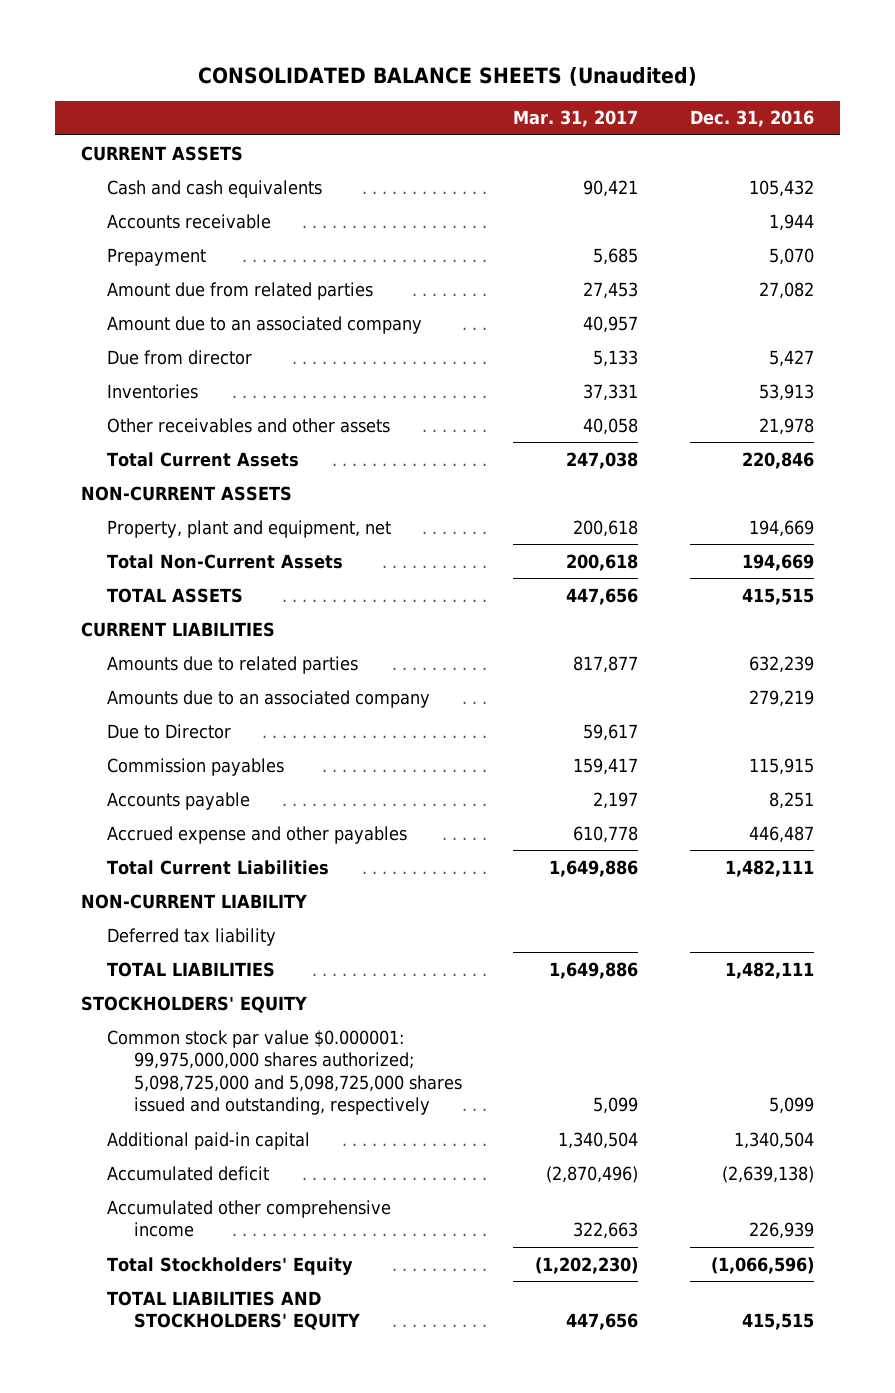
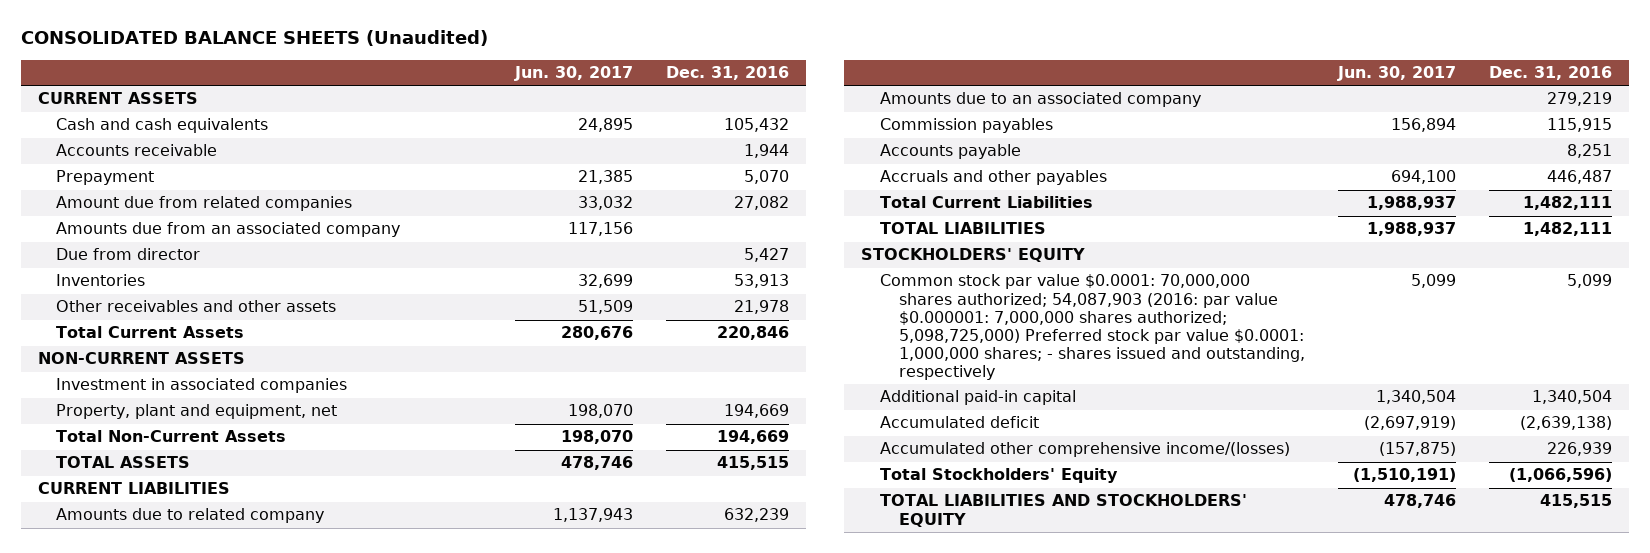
- | Mar. 31, 2017 | Dec. 31, 2016
+ | Jun. 30, 2017 | Dec. 31, 2016
- Amount due from related parties | 27,453 | 27,082
- Amount due to an associated company | 40,957 |
+ Amount due from related companies | 33,032 | 27,082
+ Amounts due from an associated company | 117,156 |
+ Investment in associated companies
- Amounts due to related parties | 817,877 | 632,239
+ Amounts due to related company | 1,137,943 | 632,239
- Due to Director | 59,617 |
- Accrued expense and other payables | 610,778 | 446,487
+ Accruals and other payables | 694,100 | 446,487
- NON-CURRENT LIABILITY
- Deferred tax liability
- Common stock par value $0.000001: 99,975,000,000 shares authorized; 5,098,725,000 and 5,098,725,000 shares issued and outstanding, respectively | 5,099 | 5,099
+ Common stock par value $0.0001: 70,000,000 shares authorized; 54,087,903 (2016: par value $0.000001: 7,000,000 shares authorized; 5,098,725,000) Preferred stock par value $0.0001: 1,000,000 shares; - shares issued and outstanding, respectively | 5,099 | 5,099
- Accumulated other comprehensive income | 322,663 | 226,939
+ Accumulated other comprehensive income/(losses) | (157,875) | 226,939

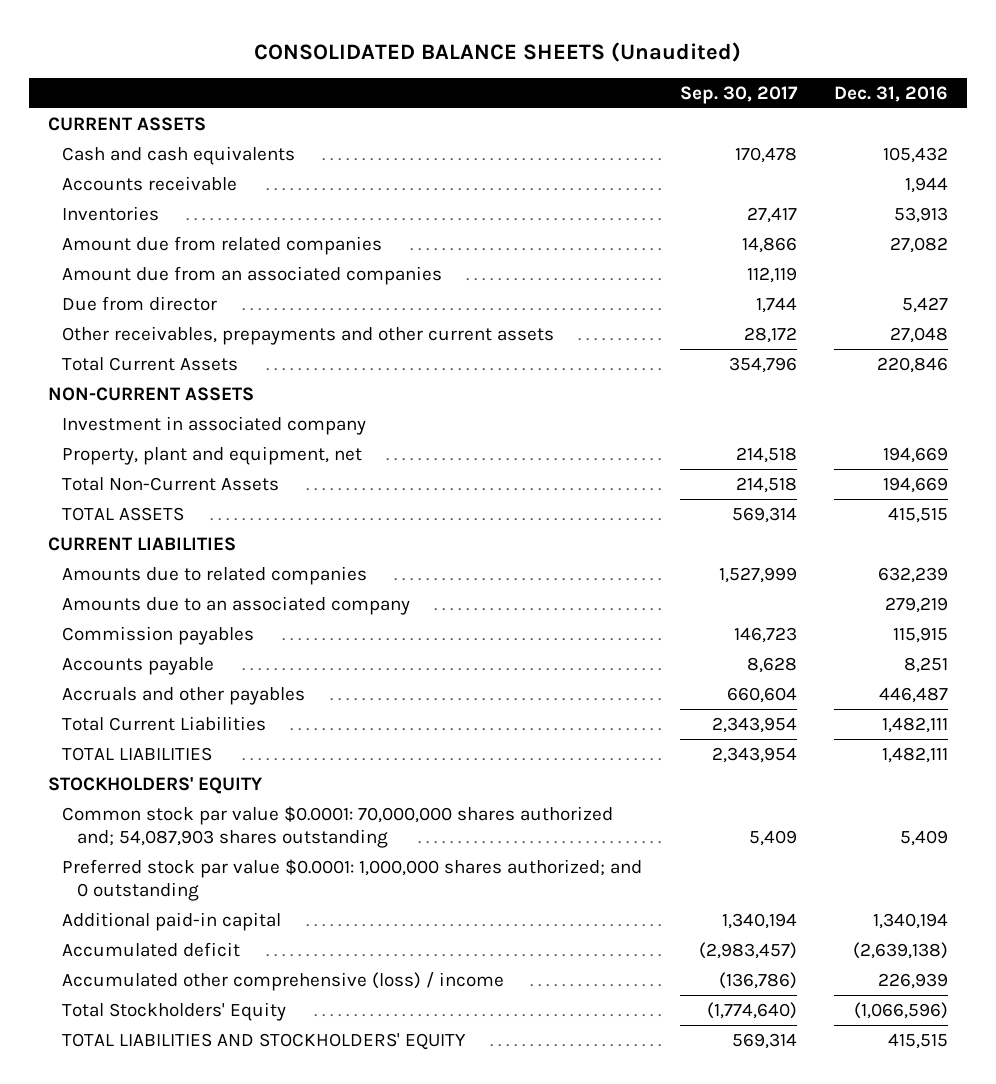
- | Jun. 30, 2017 | Dec. 31, 2016
+ | Sep. 30, 2017 | Dec. 31, 2016
- Prepayment | 21,385 | 5,070
moved up: Inventories | 27,417 | 53,913
- Amounts due from an associated company | 117,156 |
+ Amount due from an associated companies | 112,119 |
- Other receivables and other assets | 51,509 | 21,978
+ Other receivables, prepayments and other current assets | 28,172 | 27,048
- Investment in associated companies
+ Investment in associated company
- Amounts due to related company | 1,137,943 | 632,239
+ Amounts due to related companies | 1,527,999 | 632,239
- Common stock par value $0.0001: 70,000,000 shares authorized; 54,087,903 (2016: par value $0.000001: 7,000,000 shares authorized; 5,098,725,000) Preferred stock par value $0.0001: 1,000,000 shares; - shares issued and outstanding, respectively | 5,099 | 5,099
- Additional paid-in capital | 1,340,504 | 1,340,504
+ Common stock par value $0.0001: 70,000,000 shares authorized and; 54,087,903 shares outstanding | 5,409 | 5,409
+ Preferred stock par value $0.0001: 1,000,000 shares authorized; and 0 outstanding
+ Additional paid-in capital | 1,340,194 | 1,340,194
- Accumulated other comprehensive income/(losses) | (157,875) | 226,939
+ Accumulated other comprehensive (loss) / income | (136,786) | 226,939

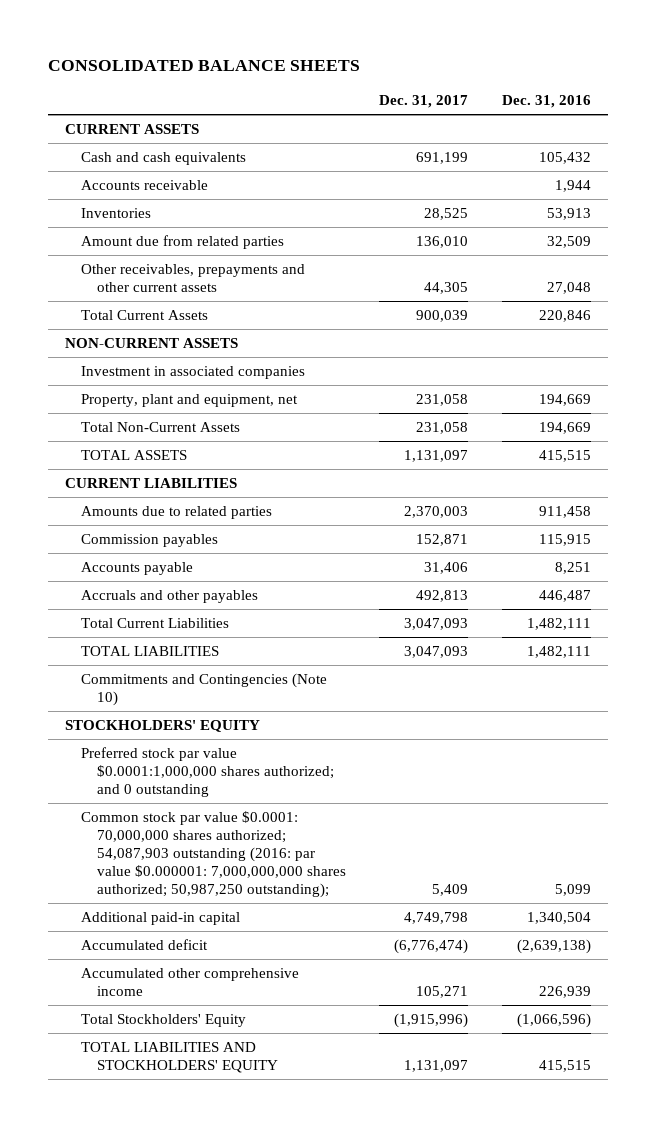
- CONSOLIDATED BALANCE SHEETS (Unaudited)
+ CONSOLIDATED BALANCE SHEETS
- | Sep. 30, 2017 | Dec. 31, 2016
+ | Dec. 31, 2017 | Dec. 31, 2016
- Amount due from related companies | 14,866 | 27,082
- Amount due from an associated companies | 112,119 |
- Due from director | 1,744 | 5,427
+ Amount due from related parties | 136,010 | 32,509
- Investment in associated company
+ Investment in associated companies
- Amounts due to related companies | 1,527,999 | 632,239
- Amounts due to an associated company | | 279,219
+ Amounts due to related parties | 2,370,003 | 911,458
+ Commitments and Contingencies (Note 10)
- Common stock par value $0.0001: 70,000,000 shares authorized and; 54,087,903 shares outstanding | 5,409 | 5,409
- Preferred stock par value $0.0001: 1,000,000 shares authorized; and 0 outstanding
- Additional paid-in capital | 1,340,194 | 1,340,194
+ Preferred stock par value $0.0001:1,000,000 shares authorized; and 0 outstanding
+ Common stock par value $0.0001: 70,000,000 shares authorized; 54,087,903 outstanding (2016: par value $0.000001: 7,000,000,000 shares authorized; 50,987,250 outstanding); | 5,409 | 5,099
+ Additional paid-in capital | 4,749,798 | 1,340,504
- Accumulated other comprehensive (loss) / income | (136,786) | 226,939
+ Accumulated other comprehensive income | 105,271 | 226,939

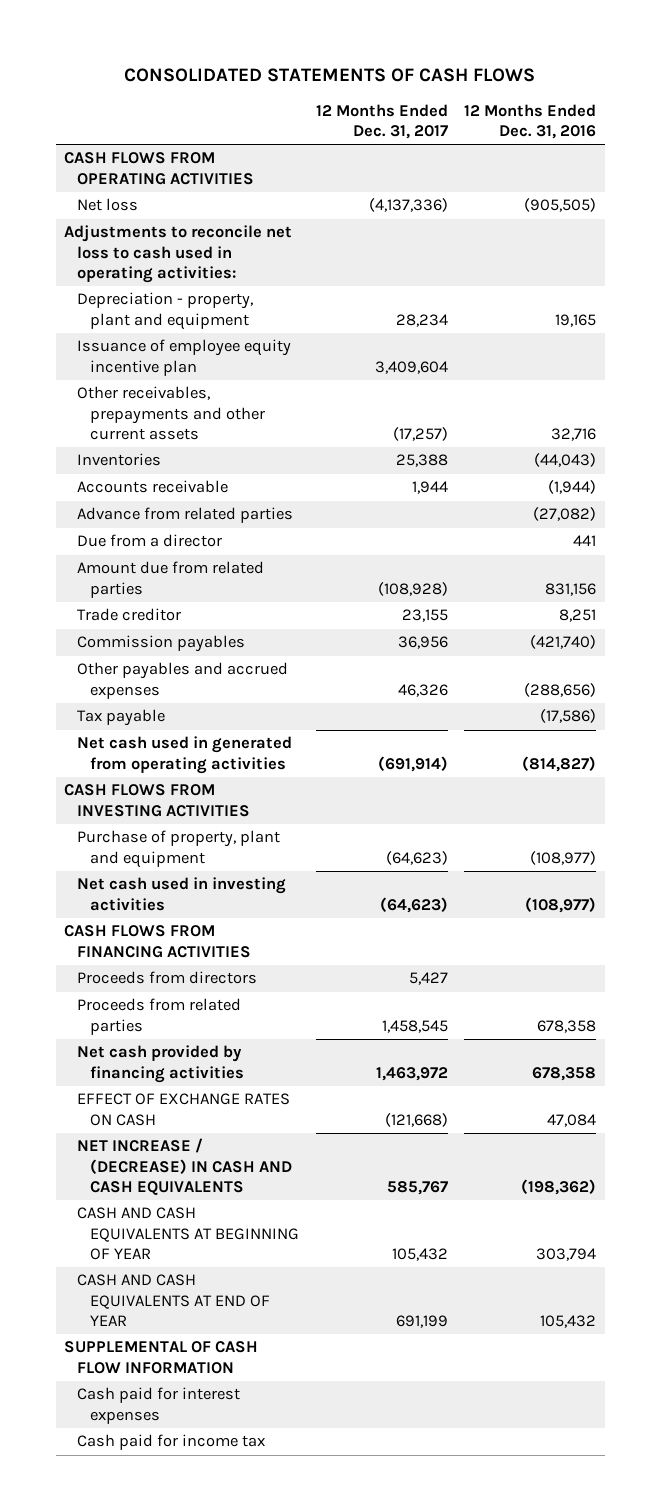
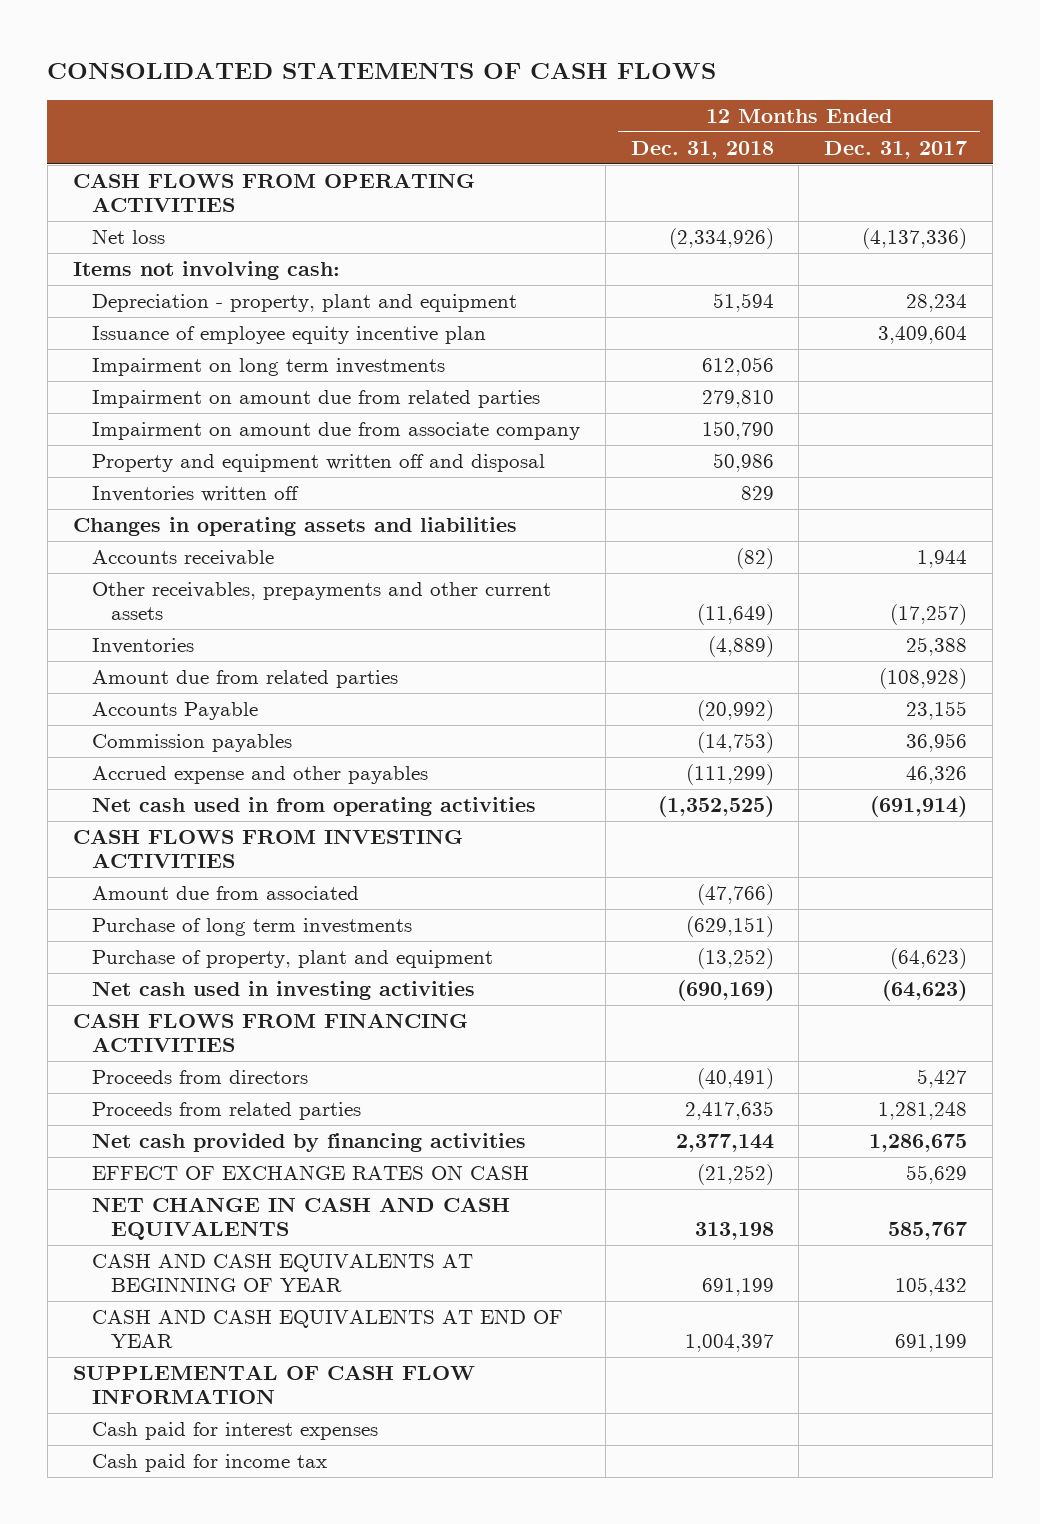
- | 12 Months Ended Dec. 31, 2017 | 12 Months Ended Dec. 31, 2016
+ | 12 Months Ended Dec. 31, 2018 | 12 Months Ended Dec. 31, 2017
- Adjustments to reconcile net loss to cash used in operating activities:
+ Items not involving cash:
+ Impairment on long term investments | 612,056 |
+ Impairment on amount due from related parties | 279,810 |
+ Impairment on amount due from associate company | 150,790 |
+ Property and equipment written off and disposal | 50,986 |
+ Inventories written off | 829 |
+ Changes in operating assets and liabilities
moved up: Accounts receivable | (82) | 1,944
- Advance from related parties | | (27,082)
- Due from a director | | 441
- Trade creditor | 23,155 | 8,251
+ Accounts Payable | (20,992) | 23,155
- Other payables and accrued expenses | 46,326 | (288,656)
- Tax payable | | (17,586)
- Net cash used in generated from operating activities | (691,914) | (814,827)
+ Accrued expense and other payables | (111,299) | 46,326
+ Net cash used in from operating activities | (1,352,525) | (691,914)
+ Amount due from associated | (47,766) |
+ Purchase of long term investments | (629,151) |
- Proceeds from related parties | 1,458,545 | 678,358
- Net cash provided by financing activities | 1,463,972 | 678,358
- EFFECT OF EXCHANGE RATES ON CASH | (121,668) | 47,084
- NET INCREASE / (DECREASE) IN CASH AND CASH EQUIVALENTS | 585,767 | (198,362)
+ Proceeds from related parties | 2,417,635 | 1,281,248
+ Net cash provided by financing activities | 2,377,144 | 1,286,675
+ EFFECT OF EXCHANGE RATES ON CASH | (21,252) | 55,629
+ NET CHANGE IN CASH AND CASH EQUIVALENTS | 313,198 | 585,767

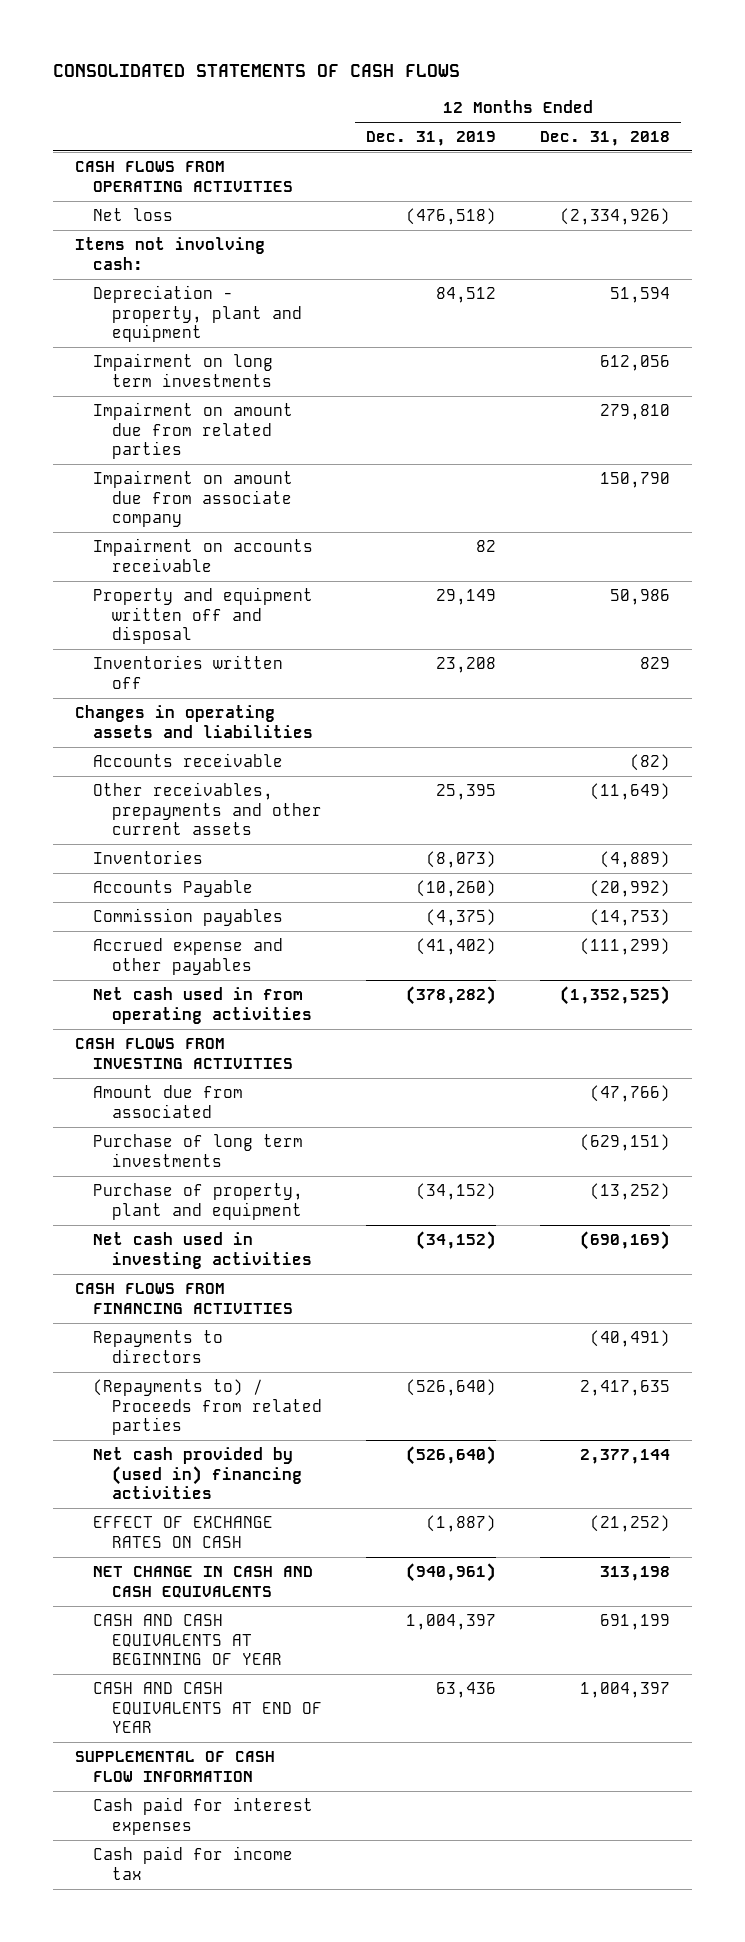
- | 12 Months Ended Dec. 31, 2018 | 12 Months Ended Dec. 31, 2017
+ | 12 Months Ended Dec. 31, 2019 | 12 Months Ended Dec. 31, 2018
- Issuance of employee equity incentive plan | | 3,409,604
+ Impairment on accounts receivable | 82 |
- Amount due from related parties | | (108,928)
- Proceeds from directors | (40,491) | 5,427
- Proceeds from related parties | 2,417,635 | 1,281,248
- Net cash provided by financing activities | 2,377,144 | 1,286,675
+ Repayments to directors | | (40,491)
+ (Repayments to) / Proceeds from related parties | (526,640) | 2,417,635
+ Net cash provided by (used in) financing activities | (526,640) | 2,377,144

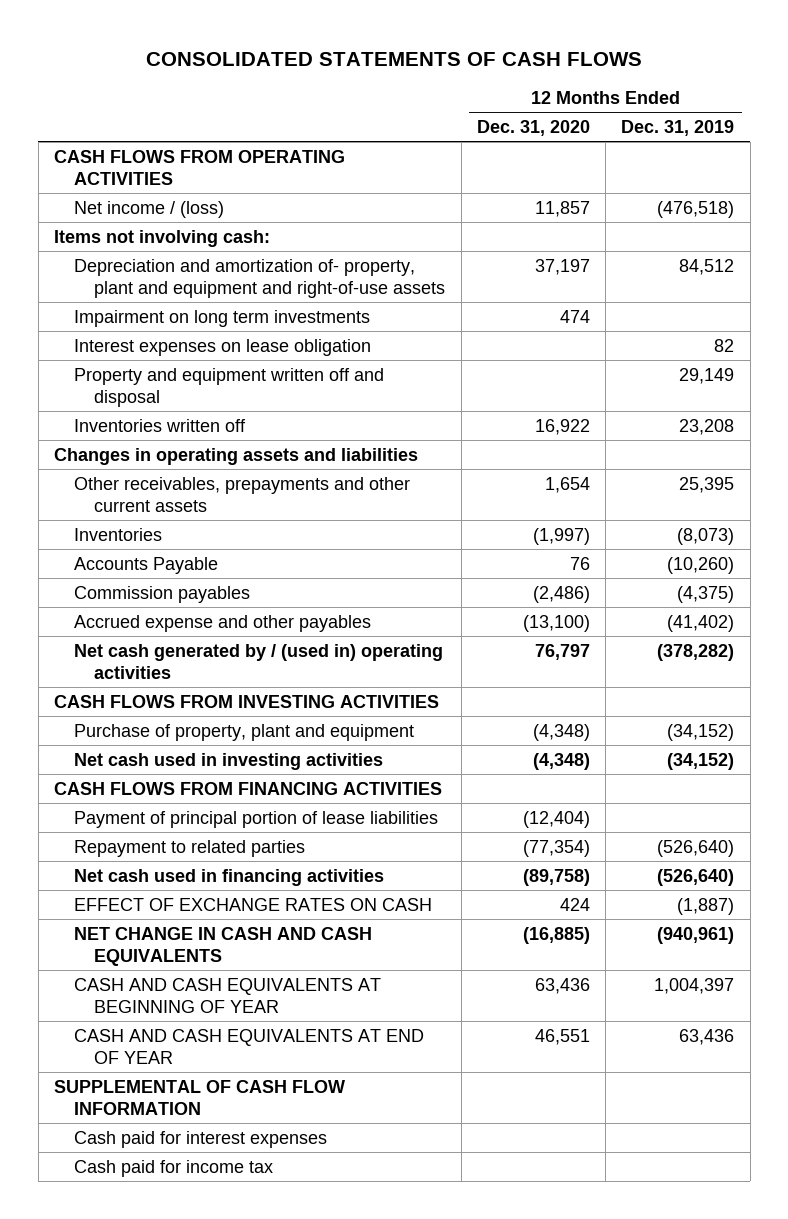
- | 12 Months Ended Dec. 31, 2019 | 12 Months Ended Dec. 31, 2018
+ | 12 Months Ended Dec. 31, 2020 | 12 Months Ended Dec. 31, 2019
- Net loss | (476,518) | (2,334,926)
+ Net income / (loss) | 11,857 | (476,518)
- Depreciation - property, plant and equipment | 84,512 | 51,594
+ Depreciation and amortization of- property, plant and equipment and right-of-use assets | 37,197 | 84,512
- Impairment on amount due from related parties | | 279,810
- Impairment on amount due from associate company | | 150,790
- Impairment on accounts receivable | 82 |
+ Interest expenses on lease obligation | | 82
- Accounts receivable | | (82)
- Net cash used in from operating activities | (378,282) | (1,352,525)
+ Net cash generated by / (used in) operating activities | 76,797 | (378,282)
- Amount due from associated | | (47,766)
- Purchase of long term investments | | (629,151)
- Repayments to directors | | (40,491)
- (Repayments to) / Proceeds from related parties | (526,640) | 2,417,635
- Net cash provided by (used in) financing activities | (526,640) | 2,377,144
+ Payment of principal portion of lease liabilities | (12,404) |
+ Repayment to related parties | (77,354) | (526,640)
+ Net cash used in financing activities | (89,758) | (526,640)

